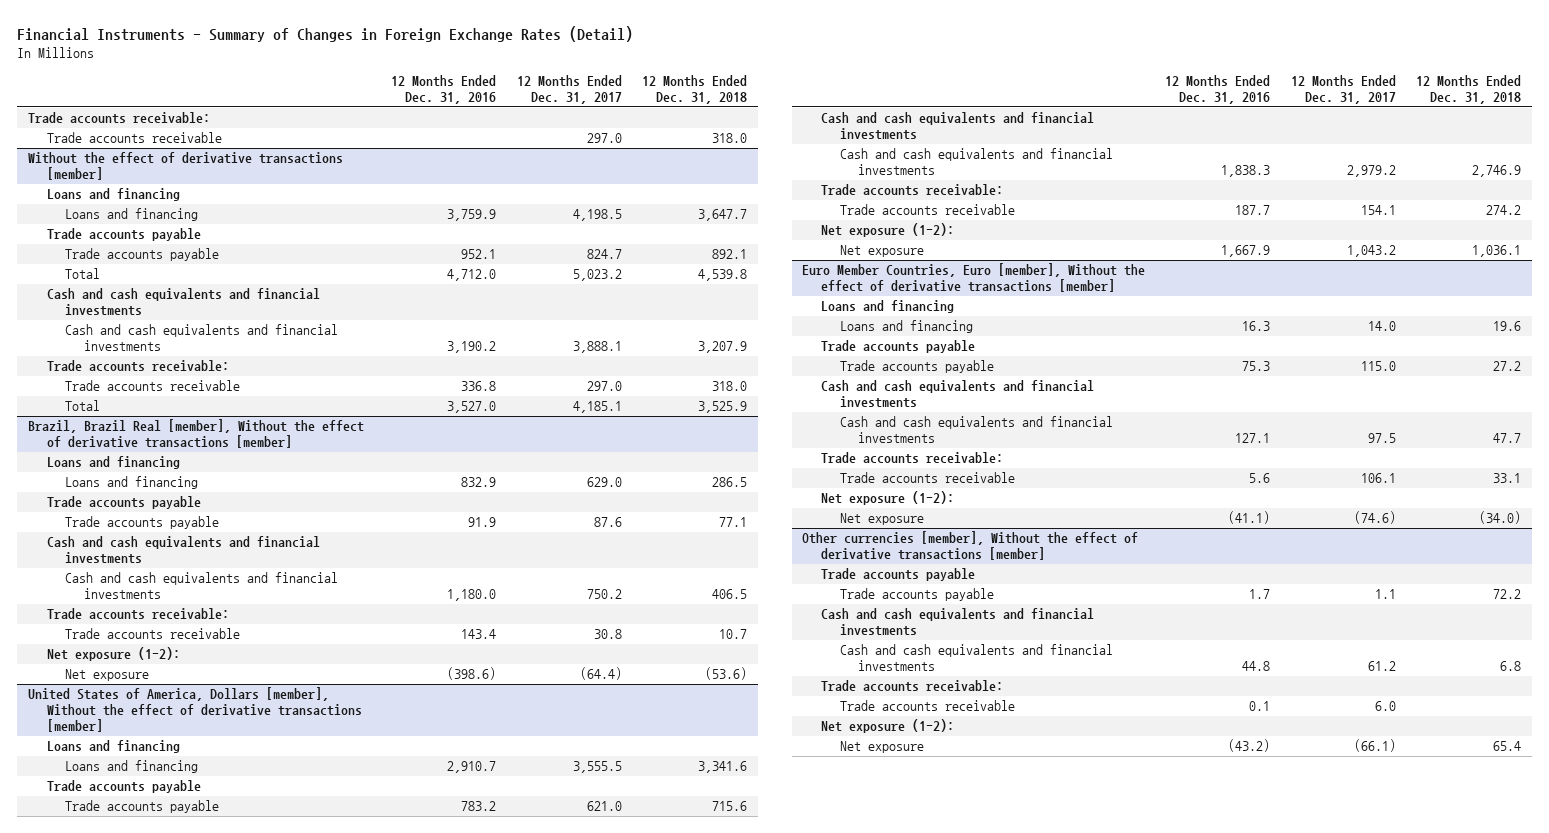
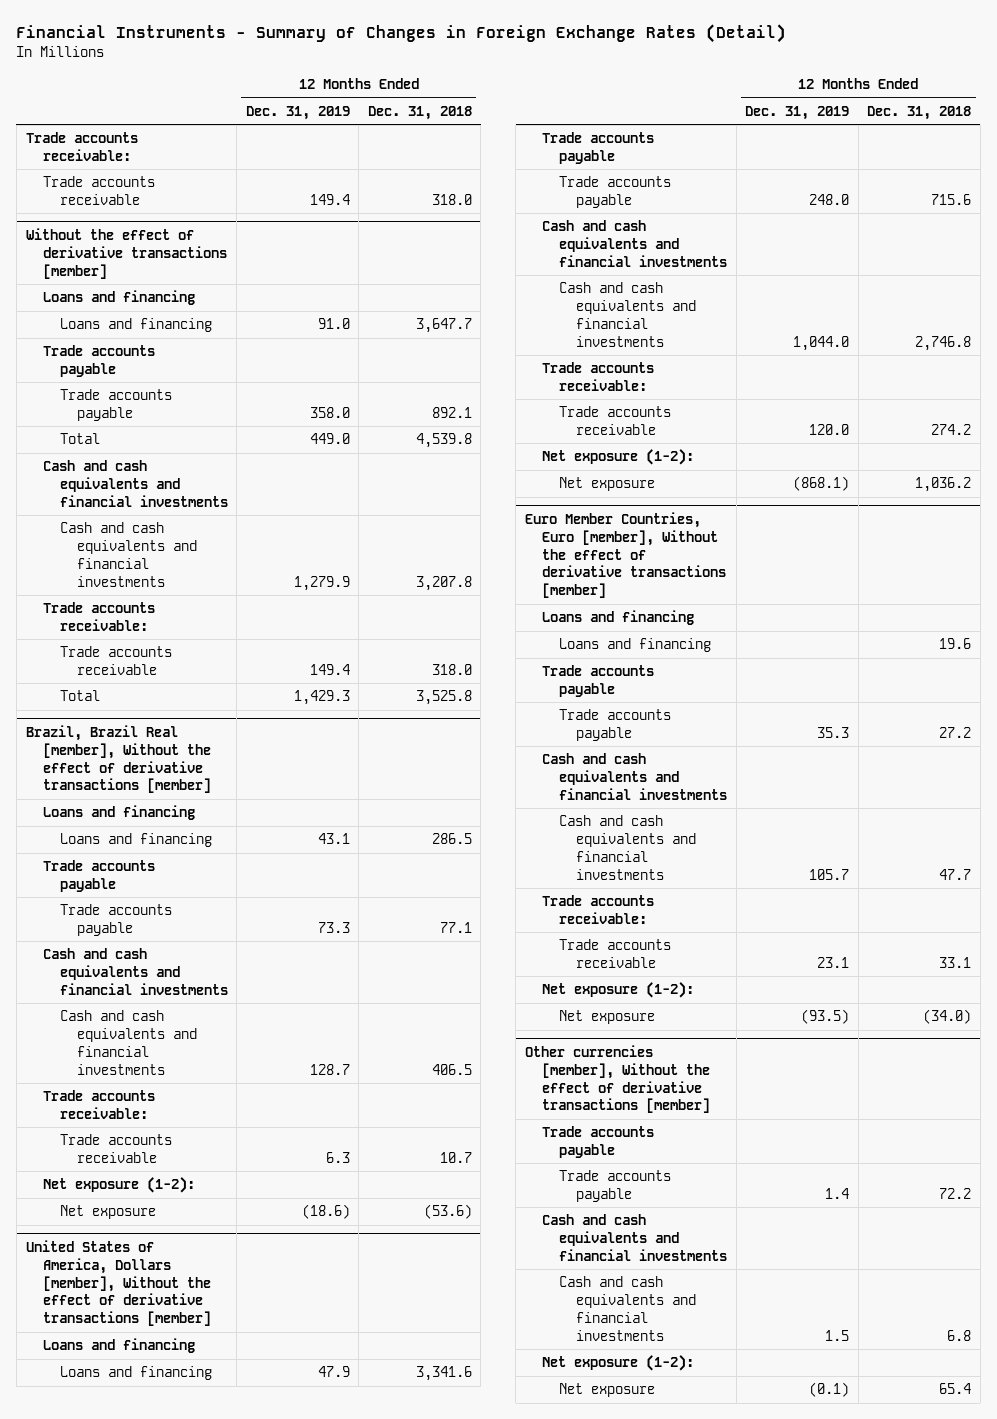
- | 12 Months Ended Dec. 31, 2016 | 12 Months Ended Dec. 31, 2017 | 12 Months Ended Dec. 31, 2018
+ | 12 Months Ended Dec. 31, 2019 | 12 Months Ended Dec. 31, 2018
@ Without the effect of derivative transactions [member]
- Cash and cash equivalents and financial investments | 3,190.2 | 3,888.1 | 3,207.9
+ Cash and cash equivalents and financial investments | 1,279.9 | 3,207.8
- Total | 3,527.0 | 4,185.1 | 3,525.9
+ Total | 1,429.3 | 3,525.8
@ United States of America, Dollars [member], Without the effect of derivative transactions [member]
- Cash and cash equivalents and financial investments | 1,838.3 | 2,979.2 | 2,746.9
+ Cash and cash equivalents and financial investments | 1,044.0 | 2,746.8
- Net exposure | 1,667.9 | 1,043.2 | 1,036.1
+ Net exposure | (868.1) | 1,036.2
@ Other currencies [member], Without the effect of derivative transactions [member]
- Trade accounts receivable:
- Trade accounts receivable | 0.1 | 6.0 |

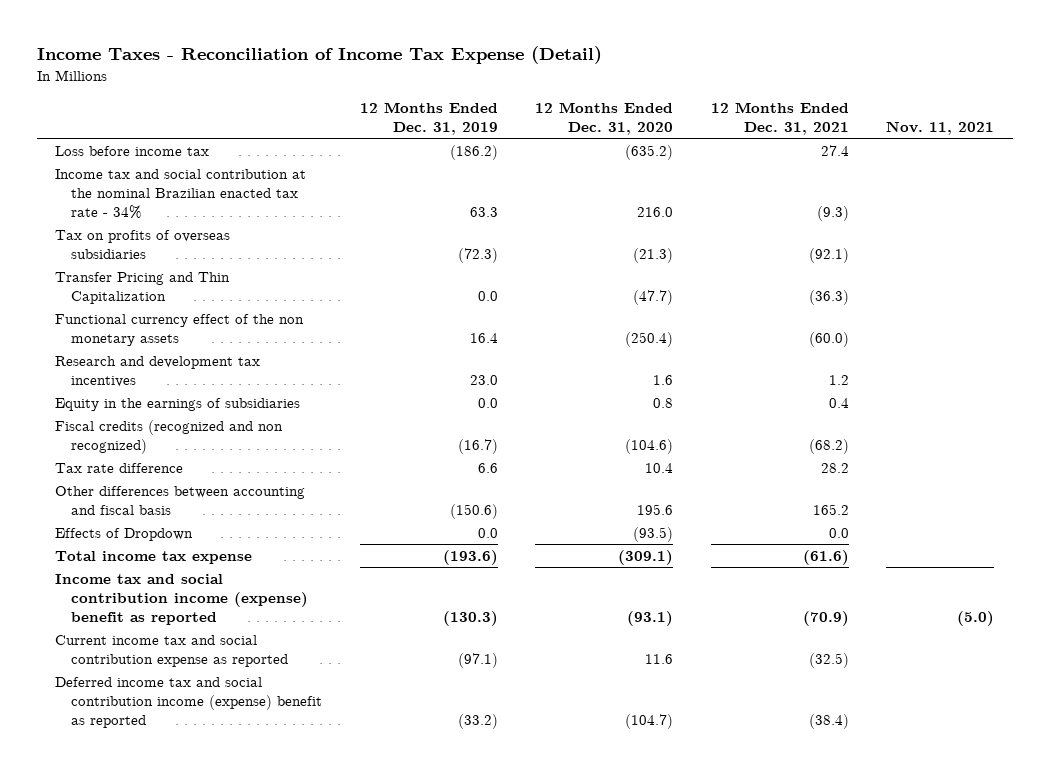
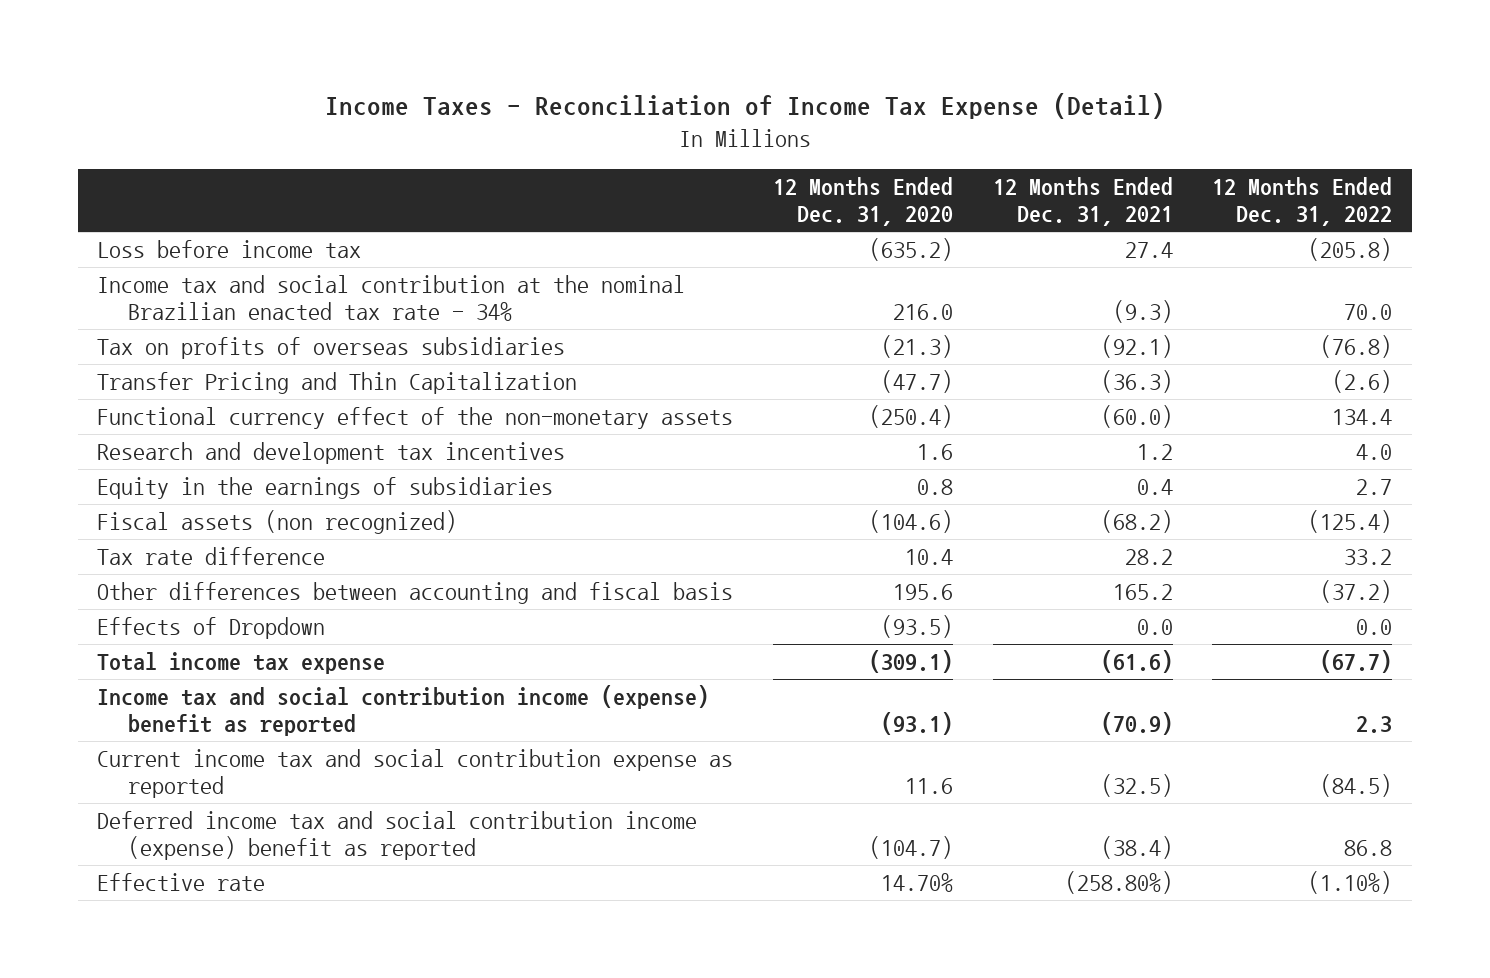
- | 12 Months Ended Dec. 31, 2019 | 12 Months Ended Dec. 31, 2020 | 12 Months Ended Dec. 31, 2021 | Nov. 11, 2021
+ | 12 Months Ended Dec. 31, 2020 | 12 Months Ended Dec. 31, 2021 | 12 Months Ended Dec. 31, 2022
- Functional currency effect of the non monetary assets | 16.4 | (250.4) | (60.0) |
+ Functional currency effect of the non-monetary assets | (250.4) | (60.0) | 134.4
- Fiscal credits (recognized and non recognized) | (16.7) | (104.6) | (68.2) |
+ Fiscal assets (non recognized) | (104.6) | (68.2) | (125.4)
+ Effective rate | 14.70% | (258.80%) | (1.10%)

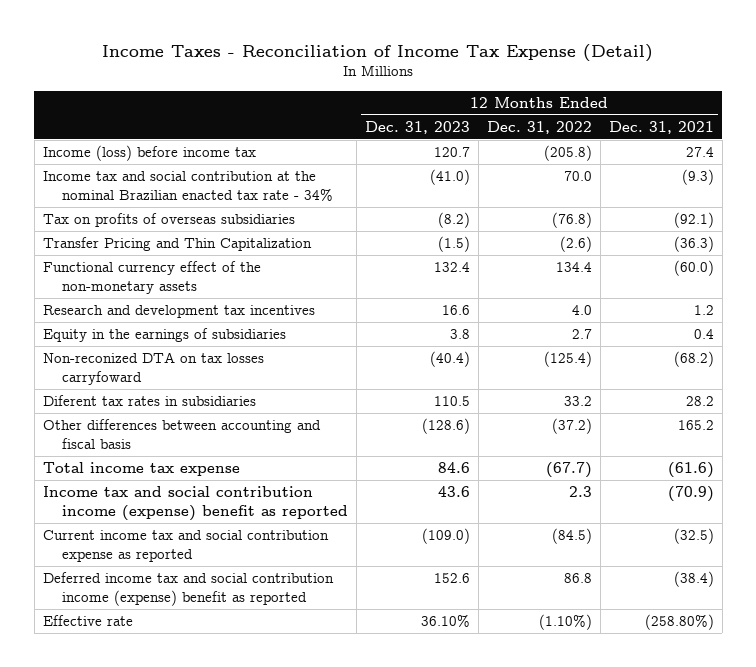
- | 12 Months Ended Dec. 31, 2020 | 12 Months Ended Dec. 31, 2021 | 12 Months Ended Dec. 31, 2022
+ | 12 Months Ended Dec. 31, 2023 | 12 Months Ended Dec. 31, 2022 | 12 Months Ended Dec. 31, 2021
- Loss before income tax | (635.2) | 27.4 | (205.8)
+ Income (loss) before income tax | 120.7 | (205.8) | 27.4
- Fiscal assets (non recognized) | (104.6) | (68.2) | (125.4)
- Tax rate difference | 10.4 | 28.2 | 33.2
+ Non-reconized DTA on tax losses carryfoward | (40.4) | (125.4) | (68.2)
+ Diferent tax rates in subsidiaries | 110.5 | 33.2 | 28.2
- Effects of Dropdown | (93.5) | 0.0 | 0.0

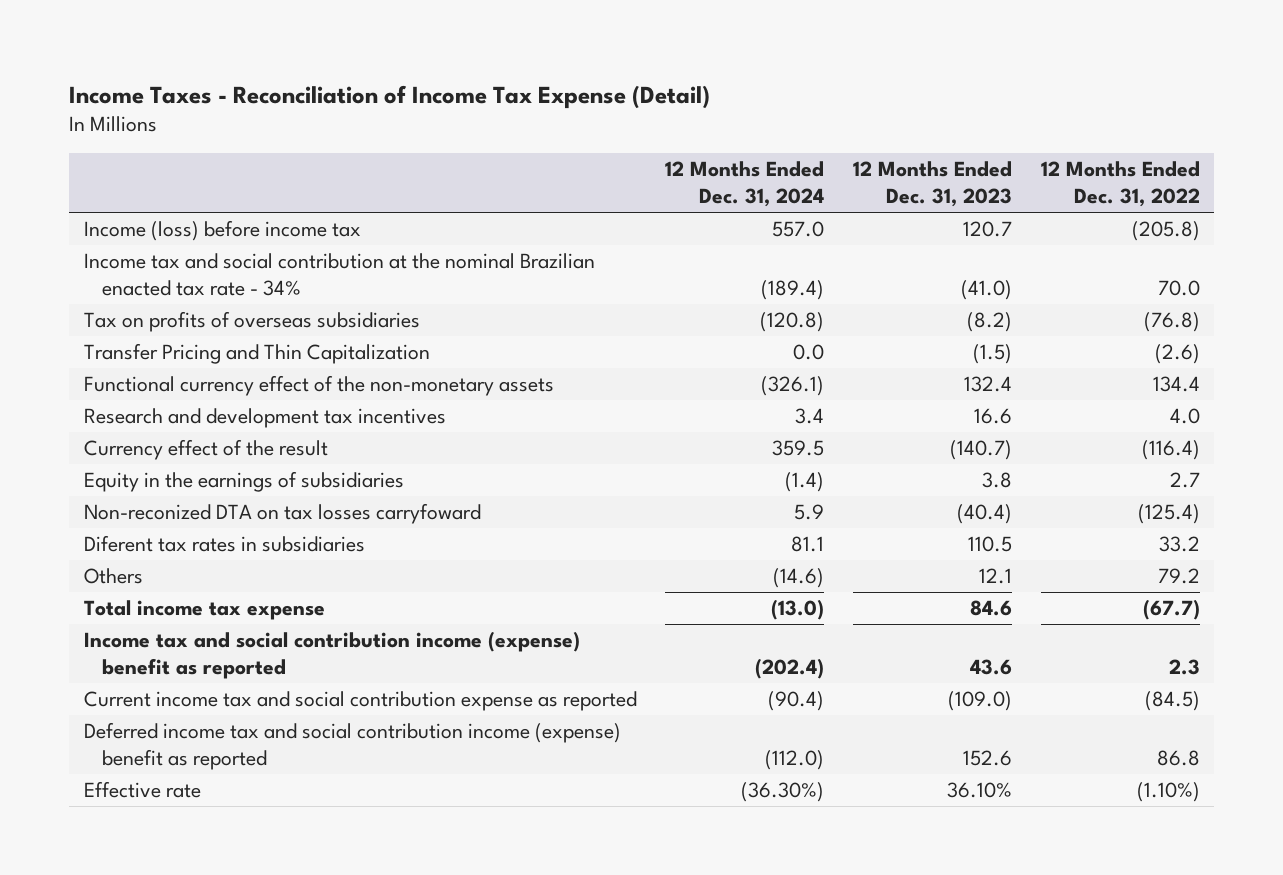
- | 12 Months Ended Dec. 31, 2023 | 12 Months Ended Dec. 31, 2022 | 12 Months Ended Dec. 31, 2021
+ | 12 Months Ended Dec. 31, 2024 | 12 Months Ended Dec. 31, 2023 | 12 Months Ended Dec. 31, 2022
+ Currency effect of the result | 359.5 | (140.7) | (116.4)
- Other differences between accounting and fiscal basis | (128.6) | (37.2) | 165.2
+ Others | (14.6) | 12.1 | 79.2

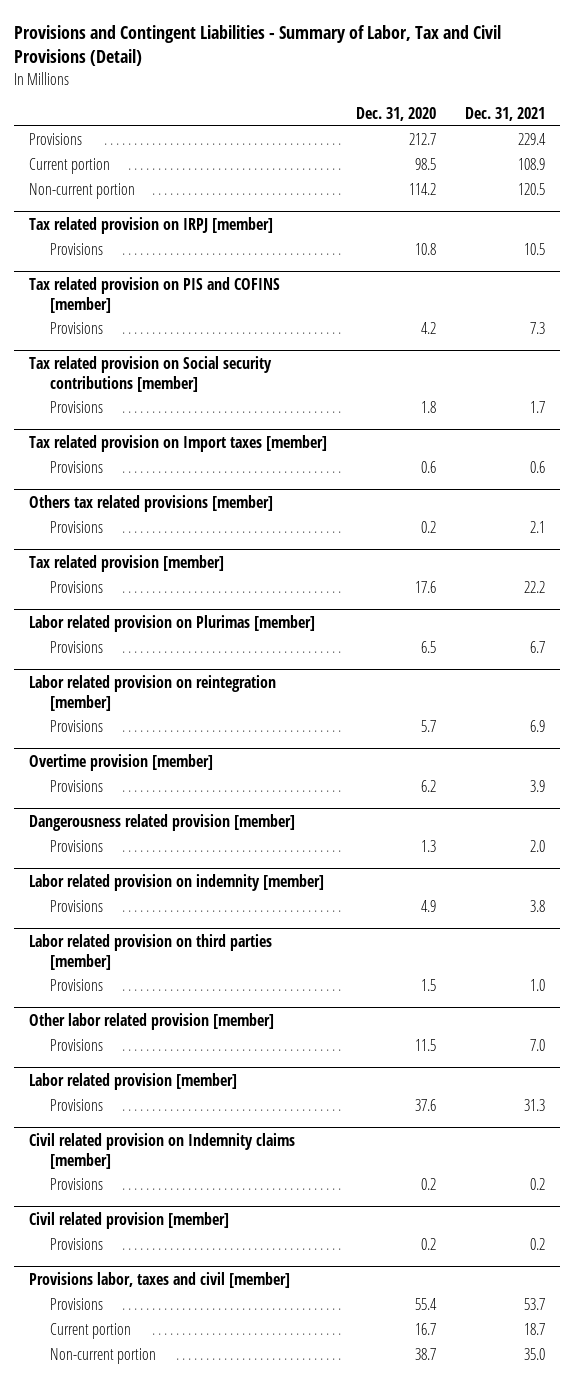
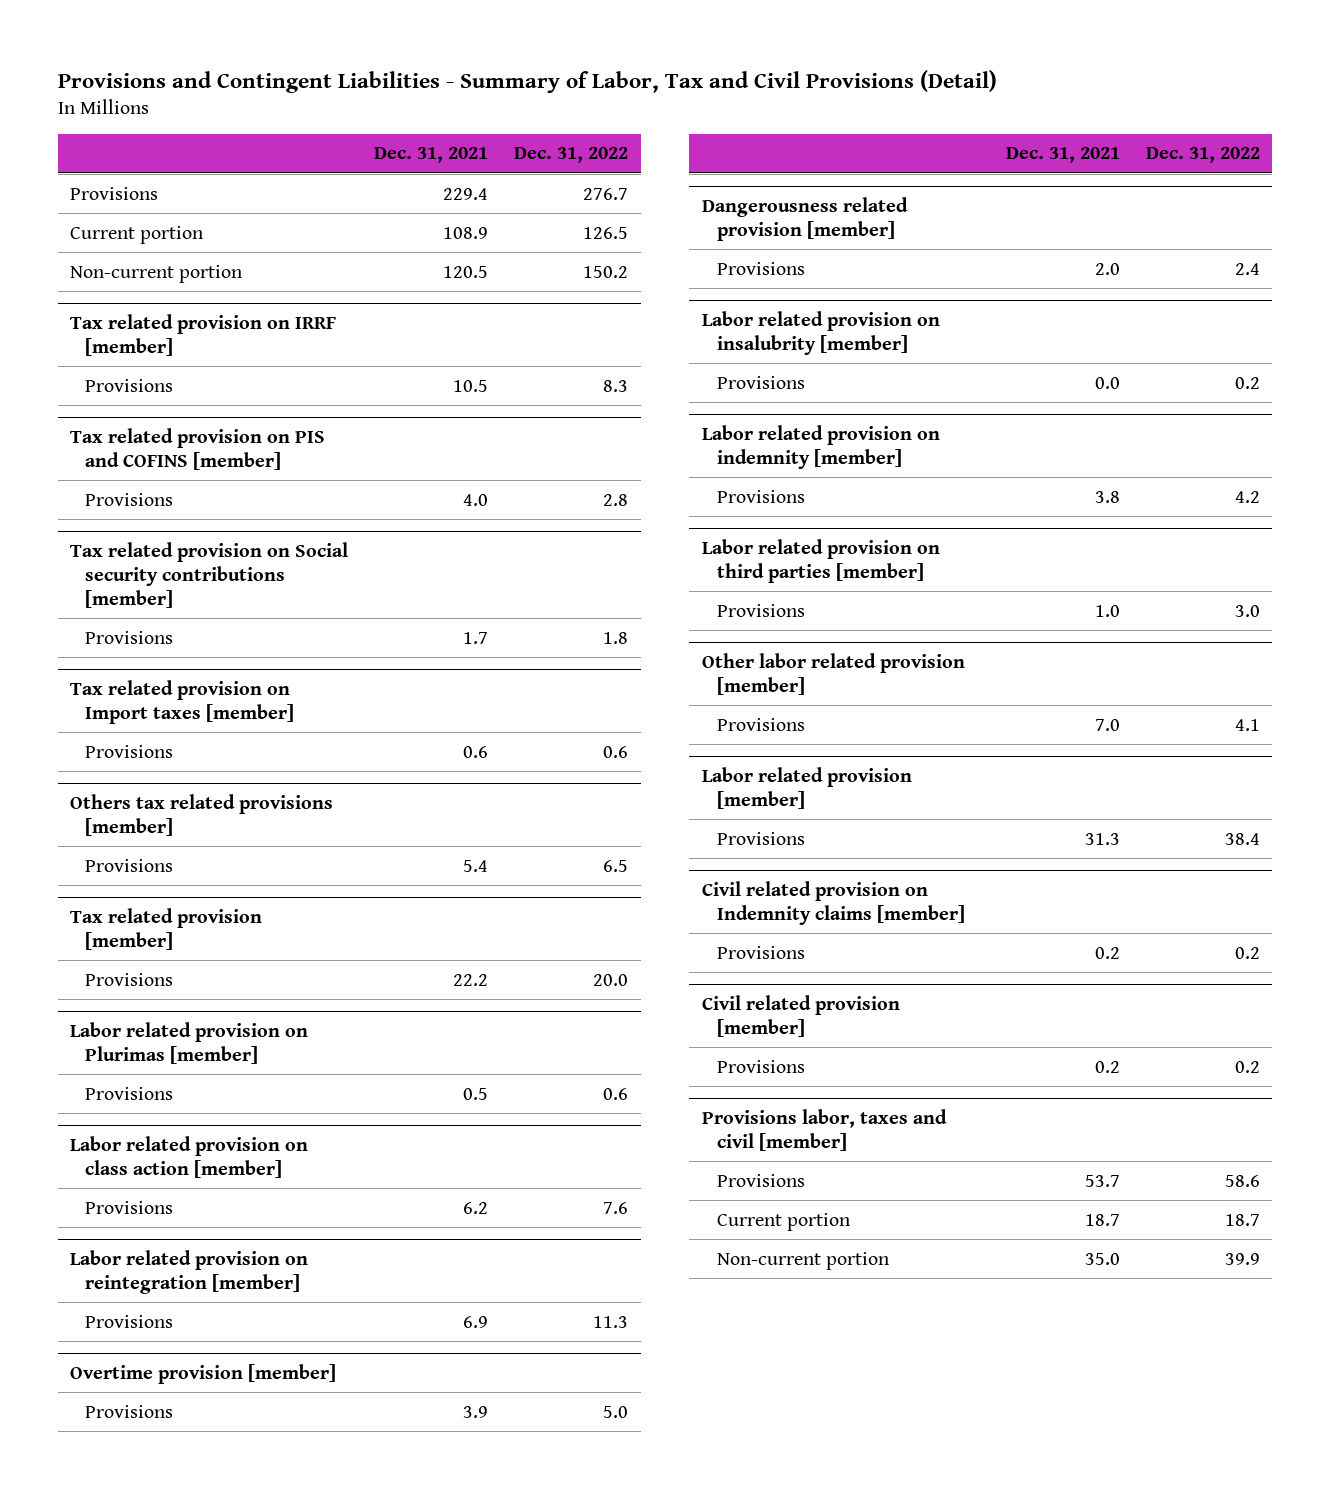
- | Dec. 31, 2020 | Dec. 31, 2021
+ | Dec. 31, 2021 | Dec. 31, 2022
- Tax related provision on IRPJ [member]
+ Tax related provision on IRRF [member]
@ Tax related provision on PIS and COFINS [member]
- Provisions | 4.2 | 7.3
+ Provisions | 4.0 | 2.8
@ Others tax related provisions [member]
- Provisions | 0.2 | 2.1
+ Provisions | 5.4 | 6.5
@ Labor related provision on Plurimas [member]
- Provisions | 6.5 | 6.7
+ Provisions | 0.5 | 0.6
+ Labor related provision on class action [member]
+ Provisions | 6.2 | 7.6
+ Labor related provision on insalubrity [member]
+ Provisions | 0.0 | 0.2

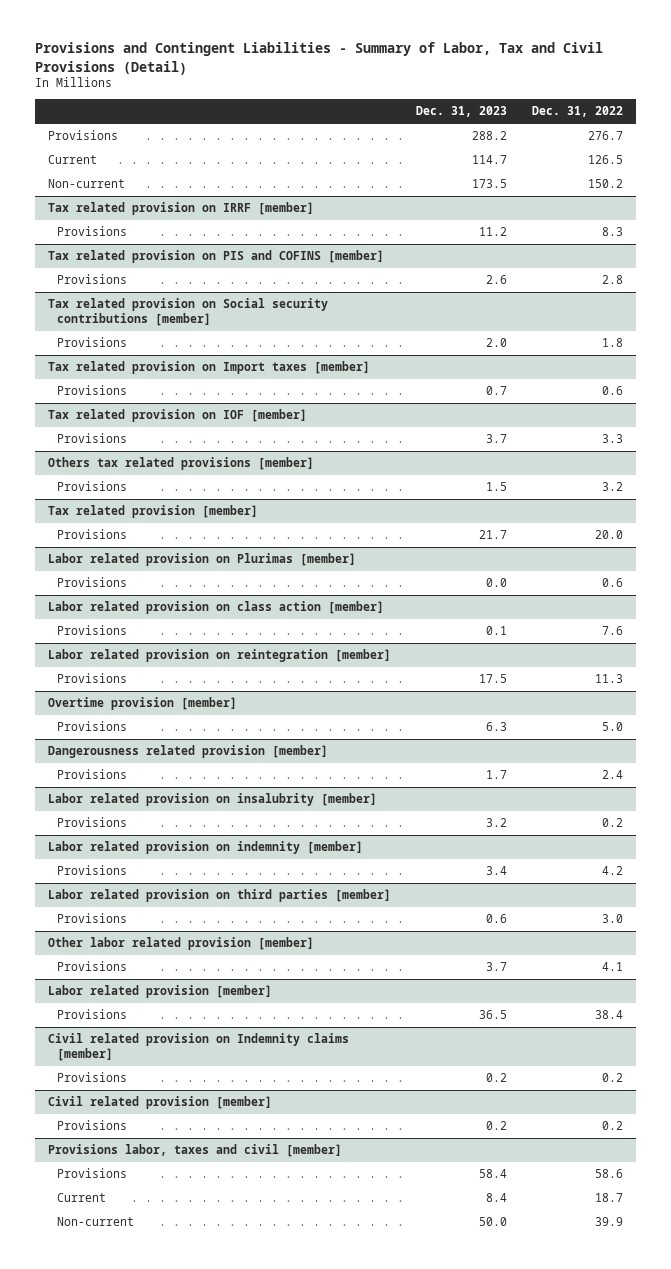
- | Dec. 31, 2021 | Dec. 31, 2022
+ | Dec. 31, 2023 | Dec. 31, 2022
- Current portion | 108.9 | 126.5
- Non-current portion | 120.5 | 150.2
+ Current | 114.7 | 126.5
+ Non-current | 173.5 | 150.2
+ Tax related provision on IOF [member]
+ Provisions | 3.7 | 3.3
@ Others tax related provisions [member]
- Provisions | 5.4 | 6.5
+ Provisions | 1.5 | 3.2
@ Provisions labor, taxes and civil [member]
- Current portion | 18.7 | 18.7
- Non-current portion | 35.0 | 39.9
+ Current | 8.4 | 18.7
+ Non-current | 50.0 | 39.9

